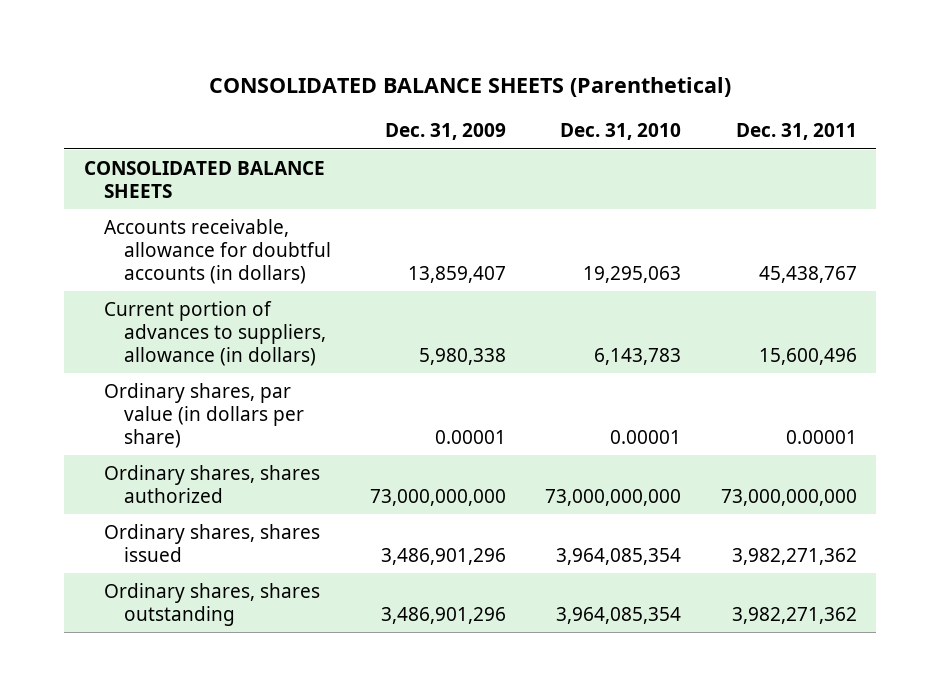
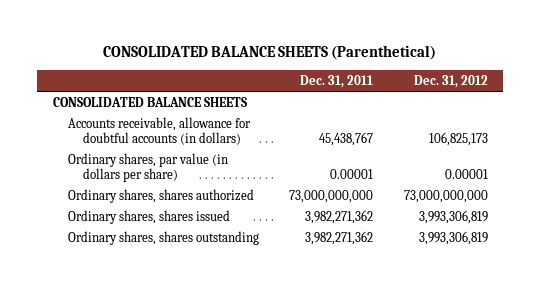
- | Dec. 31, 2009 | Dec. 31, 2010 | Dec. 31, 2011
+ | Dec. 31, 2011 | Dec. 31, 2012
- Current portion of advances to suppliers, allowance (in dollars) | 5,980,338 | 6,143,783 | 15,600,496

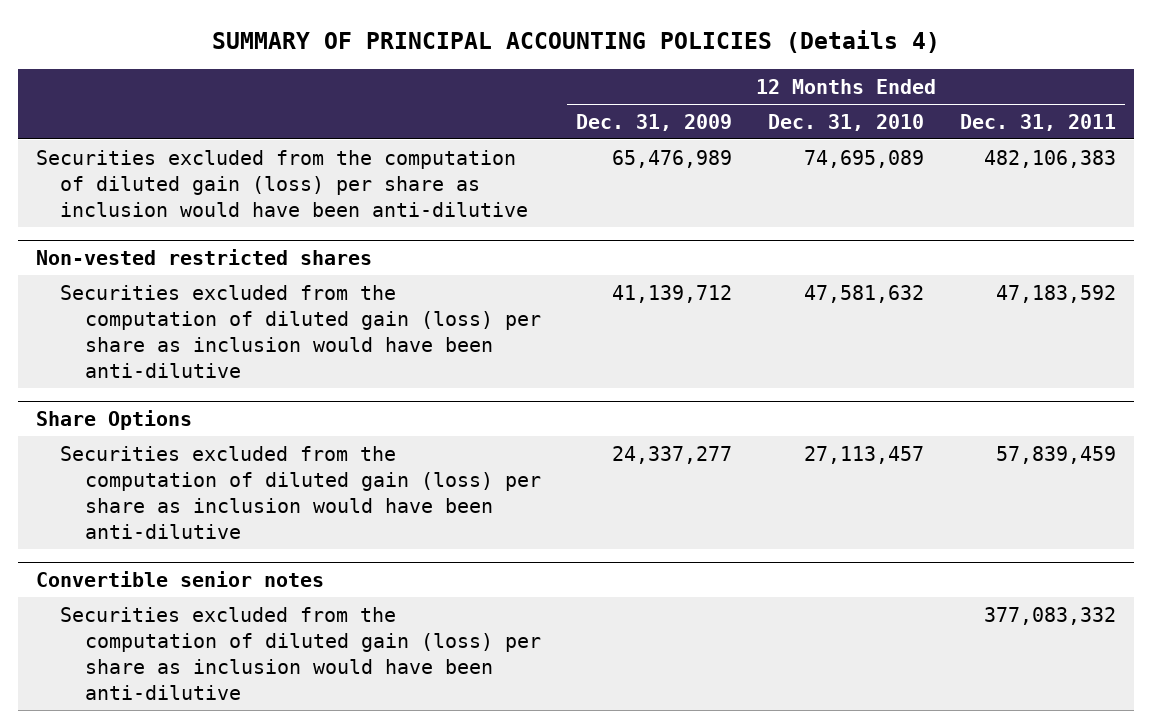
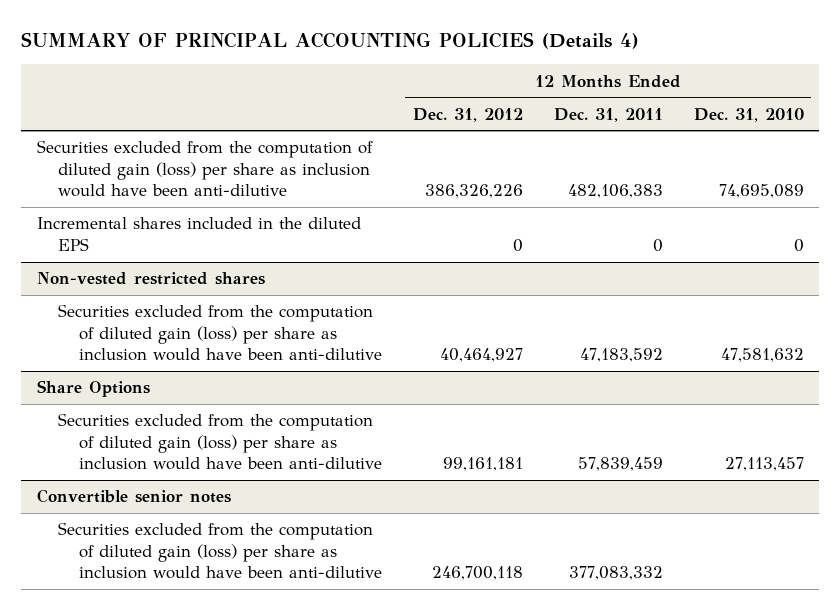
- | 12 Months Ended Dec. 31, 2009 | 12 Months Ended Dec. 31, 2010 | 12 Months Ended Dec. 31, 2011
+ | 12 Months Ended Dec. 31, 2012 | 12 Months Ended Dec. 31, 2011 | 12 Months Ended Dec. 31, 2010
+ Incremental shares included in the diluted EPS | 0 | 0 | 0

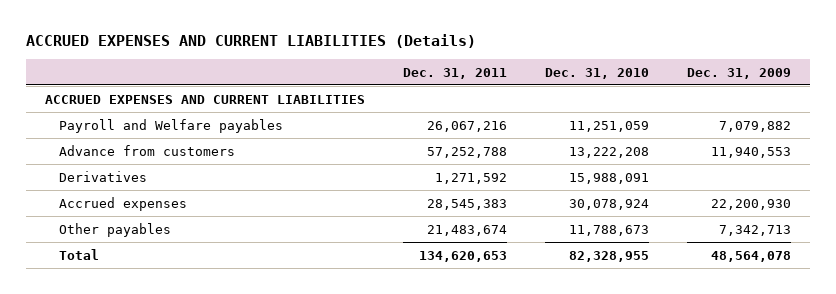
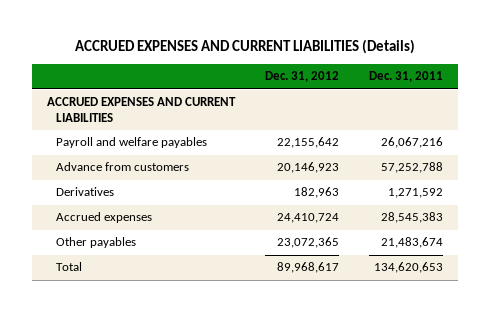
- | Dec. 31, 2011 | Dec. 31, 2010 | Dec. 31, 2009
+ | Dec. 31, 2012 | Dec. 31, 2011
- Payroll and Welfare payables | 26,067,216 | 11,251,059 | 7,079,882
+ Payroll and welfare payables | 22,155,642 | 26,067,216

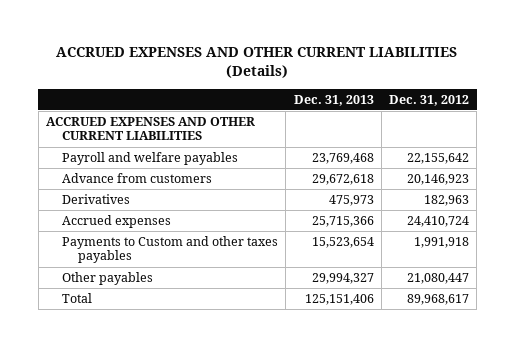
- ACCRUED EXPENSES AND CURRENT LIABILITIES (Details)
+ ACCRUED EXPENSES AND OTHER CURRENT LIABILITIES (Details)
- | Dec. 31, 2012 | Dec. 31, 2011
+ | Dec. 31, 2013 | Dec. 31, 2012
- ACCRUED EXPENSES AND CURRENT LIABILITIES
+ ACCRUED EXPENSES AND OTHER CURRENT LIABILITIES
- Other payables | 23,072,365 | 21,483,674
+ Payments to Custom and other taxes payables | 15,523,654 | 1,991,918
+ Other payables | 29,994,327 | 21,080,447

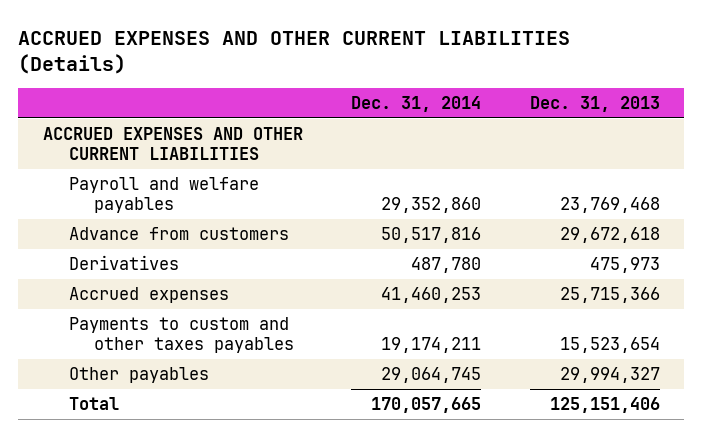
- | Dec. 31, 2013 | Dec. 31, 2012
+ | Dec. 31, 2014 | Dec. 31, 2013
- Payments to Custom and other taxes payables | 15,523,654 | 1,991,918
+ Payments to custom and other taxes payables | 19,174,211 | 15,523,654

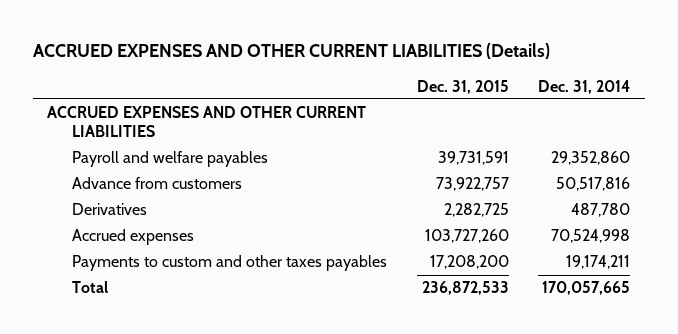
- | Dec. 31, 2014 | Dec. 31, 2013
+ | Dec. 31, 2015 | Dec. 31, 2014
- Accrued expenses | 41,460,253 | 25,715,366
+ Accrued expenses | 103,727,260 | 70,524,998
- Other payables | 29,064,745 | 29,994,327

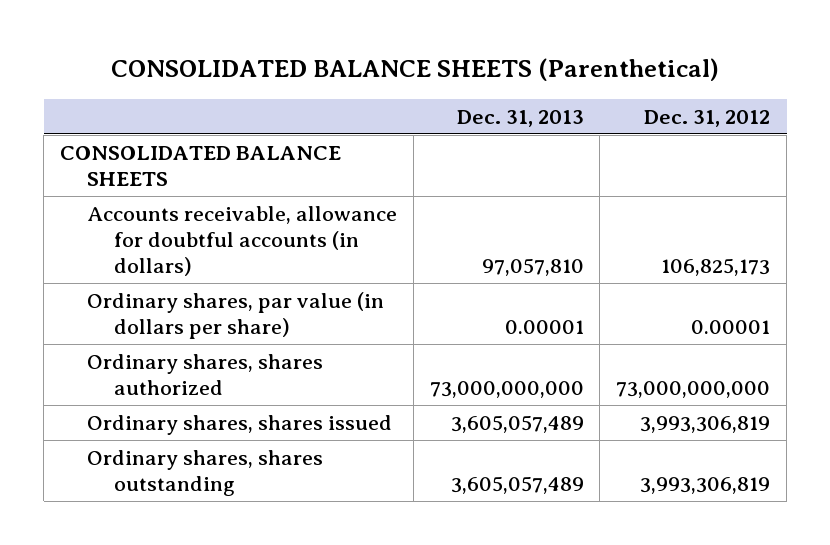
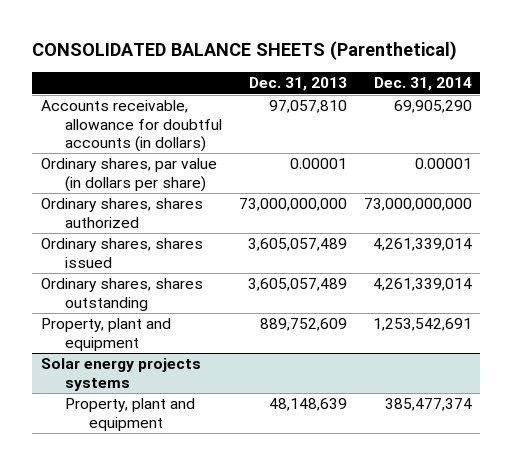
- | Dec. 31, 2013 | Dec. 31, 2012
+ | Dec. 31, 2013 | Dec. 31, 2014
- CONSOLIDATED BALANCE SHEETS
+ Property, plant and equipment | 889,752,609 | 1,253,542,691
+ Solar energy projects systems
+ Property, plant and equipment | 48,148,639 | 385,477,374

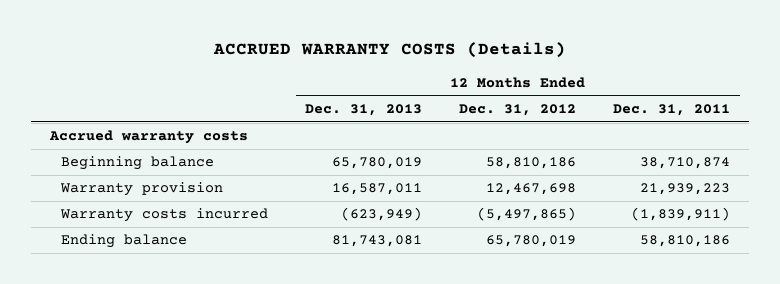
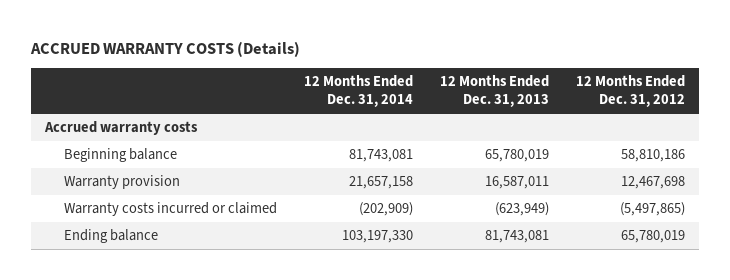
- | 12 Months Ended Dec. 31, 2013 | 12 Months Ended Dec. 31, 2012 | 12 Months Ended Dec. 31, 2011
+ | 12 Months Ended Dec. 31, 2014 | 12 Months Ended Dec. 31, 2013 | 12 Months Ended Dec. 31, 2012
- Warranty costs incurred | (623,949) | (5,497,865) | (1,839,911)
+ Warranty costs incurred or claimed | (202,909) | (623,949) | (5,497,865)

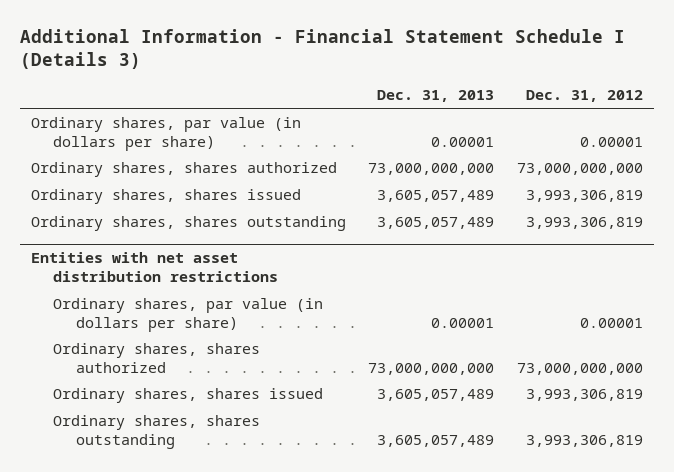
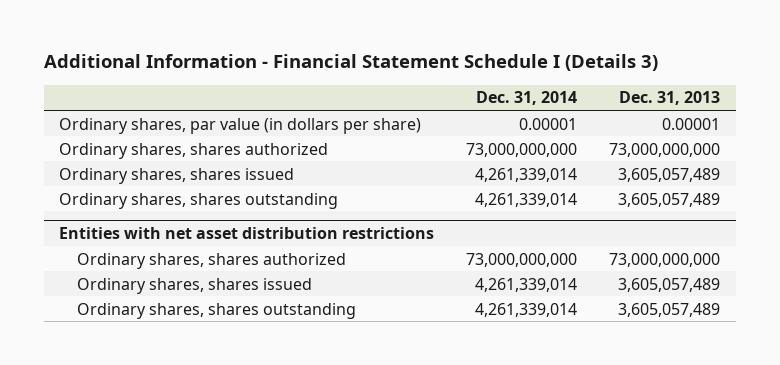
- | Dec. 31, 2013 | Dec. 31, 2012
+ | Dec. 31, 2014 | Dec. 31, 2013
@ Entities with net asset distribution restrictions
- Ordinary shares, par value (in dollars per share) | 0.00001 | 0.00001

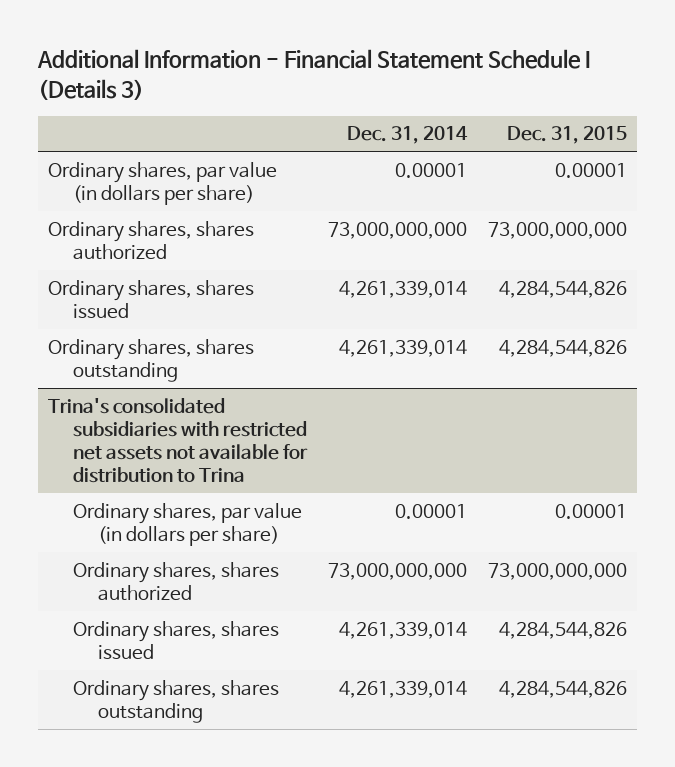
- | Dec. 31, 2014 | Dec. 31, 2013
+ | Dec. 31, 2014 | Dec. 31, 2015
- Entities with net asset distribution restrictions
+ Trina's consolidated subsidiaries with restricted net assets not available for distribution to Trina
+ Ordinary shares, par value (in dollars per share) | 0.00001 | 0.00001

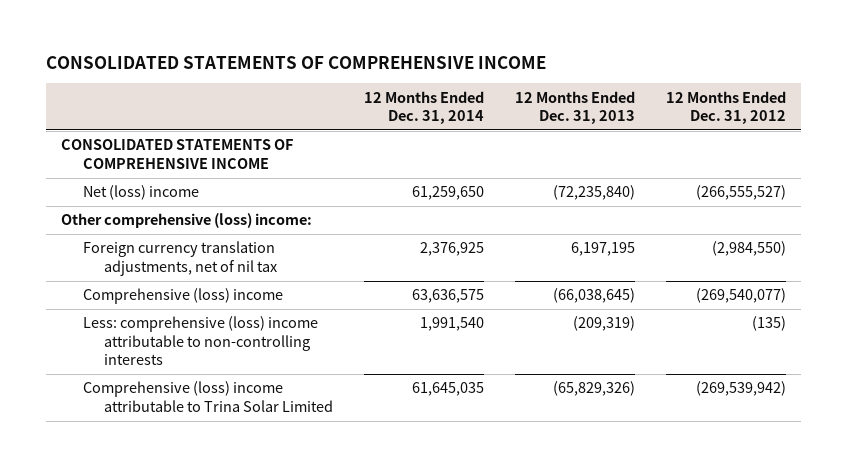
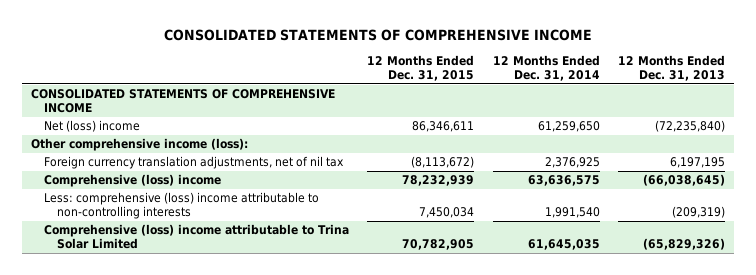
- | 12 Months Ended Dec. 31, 2014 | 12 Months Ended Dec. 31, 2013 | 12 Months Ended Dec. 31, 2012
+ | 12 Months Ended Dec. 31, 2015 | 12 Months Ended Dec. 31, 2014 | 12 Months Ended Dec. 31, 2013
- Other comprehensive (loss) income:
+ Other comprehensive income (loss):

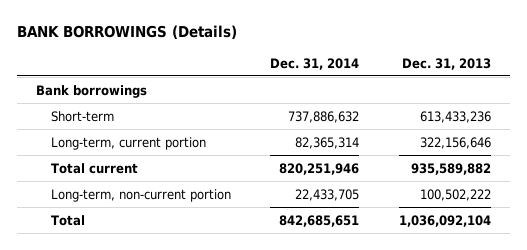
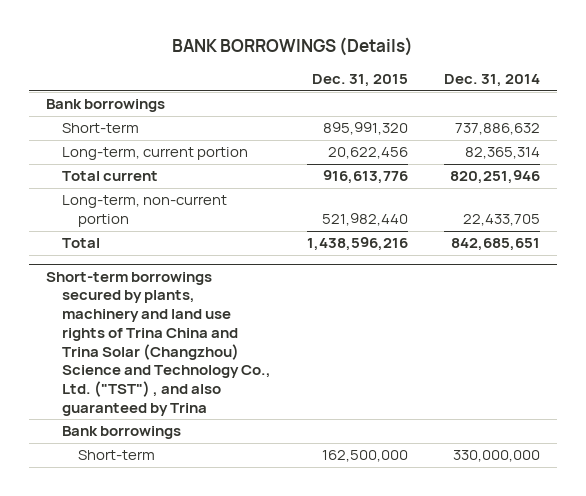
- | Dec. 31, 2014 | Dec. 31, 2013
+ | Dec. 31, 2015 | Dec. 31, 2014
+ Short-term borrowings secured by plants, machinery and land use rights of Trina China and Trina Solar (Changzhou) Science and Technology Co., Ltd. ("TST") , and also guaranteed by Trina
+ Bank borrowings
+ Short-term | 162,500,000 | 330,000,000

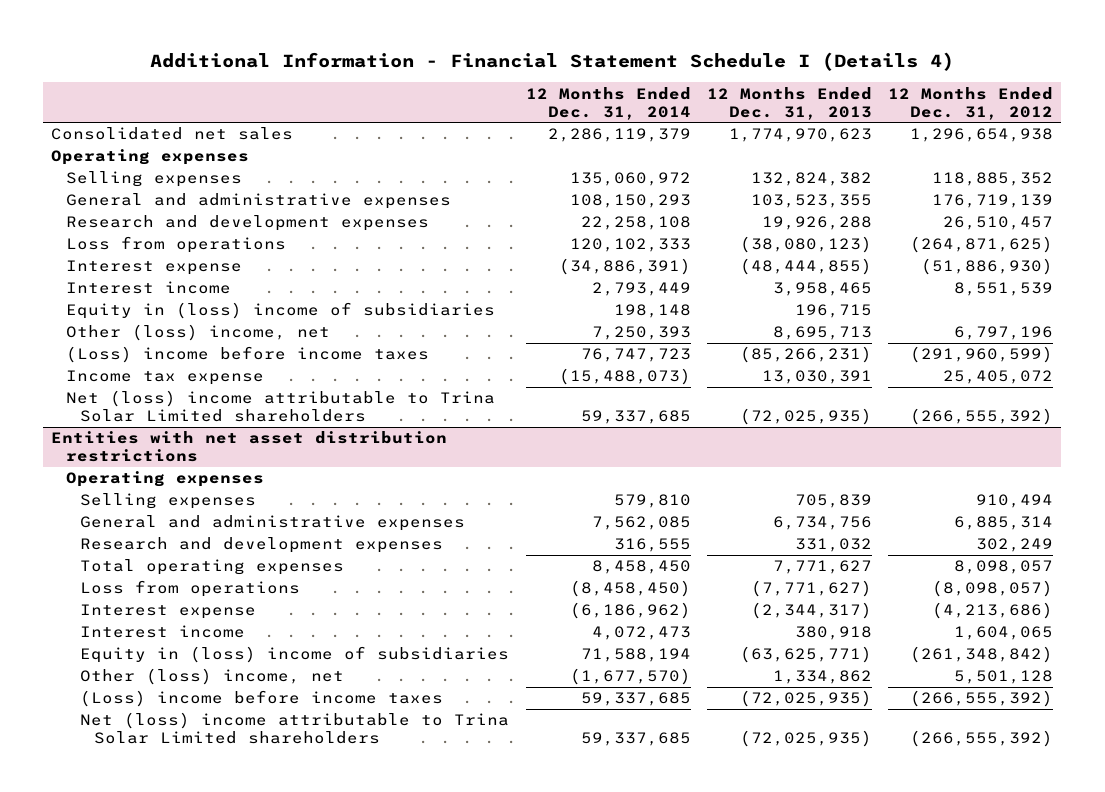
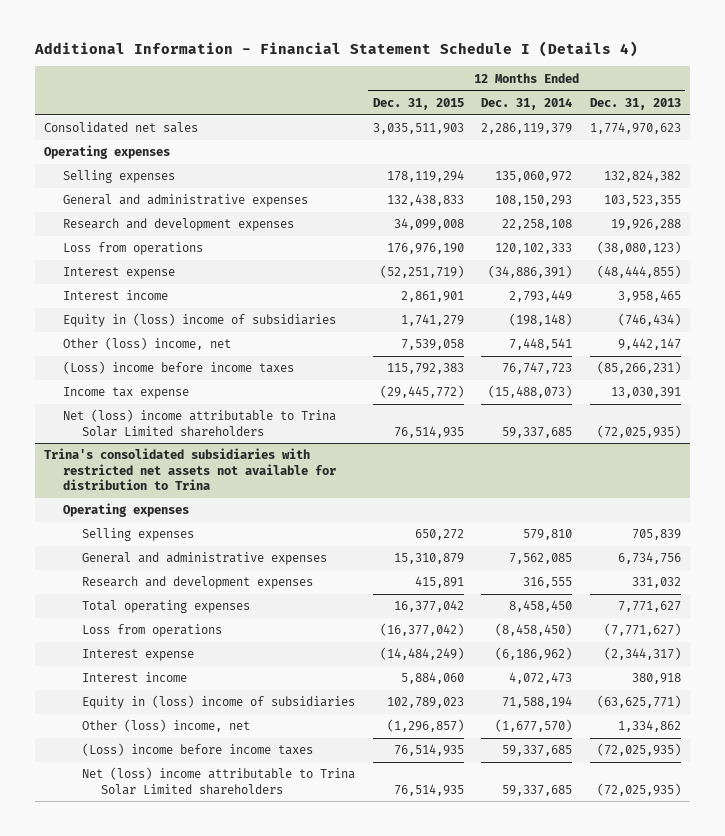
- | 12 Months Ended Dec. 31, 2014 | 12 Months Ended Dec. 31, 2013 | 12 Months Ended Dec. 31, 2012
+ | 12 Months Ended Dec. 31, 2015 | 12 Months Ended Dec. 31, 2014 | 12 Months Ended Dec. 31, 2013
- Equity in (loss) income of subsidiaries | 198,148 | 196,715 |
- Other (loss) income, net | 7,250,393 | 8,695,713 | 6,797,196
+ Equity in (loss) income of subsidiaries | 1,741,279 | (198,148) | (746,434)
+ Other (loss) income, net | 7,539,058 | 7,448,541 | 9,442,147
- Entities with net asset distribution restrictions
+ Trina's consolidated subsidiaries with restricted net assets not available for distribution to Trina

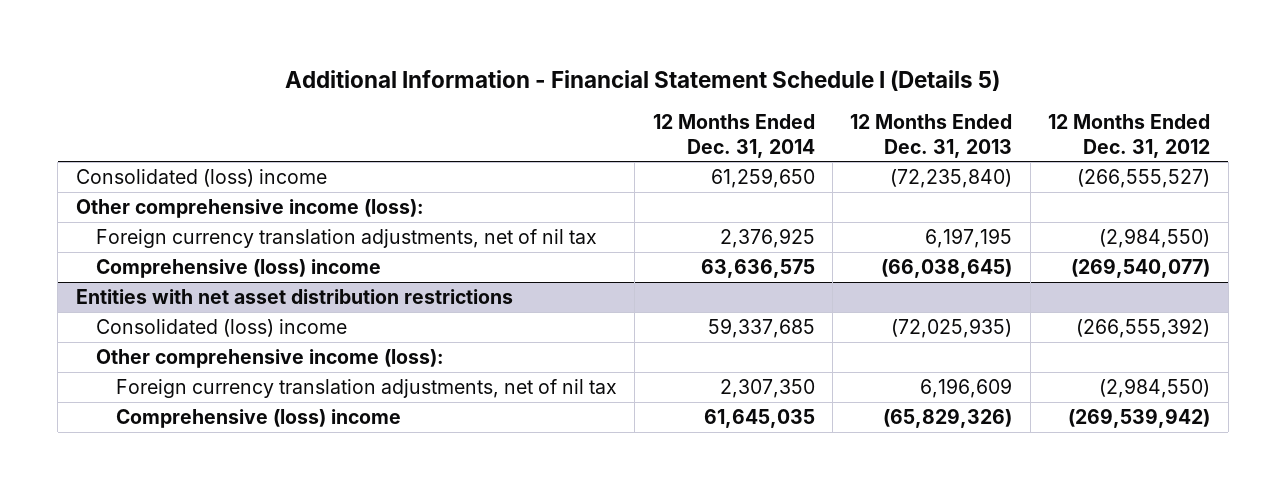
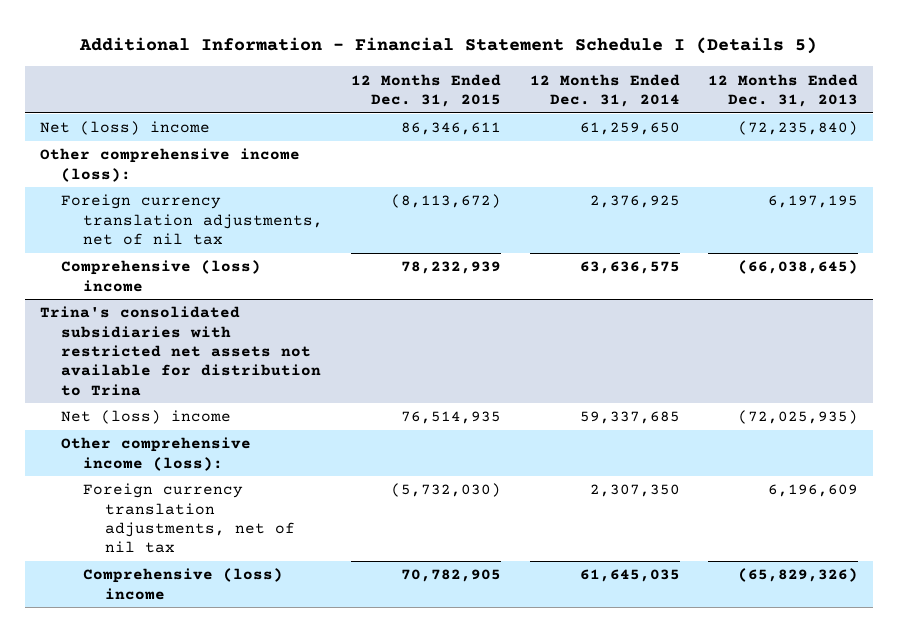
- | 12 Months Ended Dec. 31, 2014 | 12 Months Ended Dec. 31, 2013 | 12 Months Ended Dec. 31, 2012
+ | 12 Months Ended Dec. 31, 2015 | 12 Months Ended Dec. 31, 2014 | 12 Months Ended Dec. 31, 2013
- Consolidated (loss) income | 61,259,650 | (72,235,840) | (266,555,527)
+ Net (loss) income | 86,346,611 | 61,259,650 | (72,235,840)
- Entities with net asset distribution restrictions
- Consolidated (loss) income | 59,337,685 | (72,025,935) | (266,555,392)
+ Trina's consolidated subsidiaries with restricted net assets not available for distribution to Trina
+ Net (loss) income | 76,514,935 | 59,337,685 | (72,025,935)

